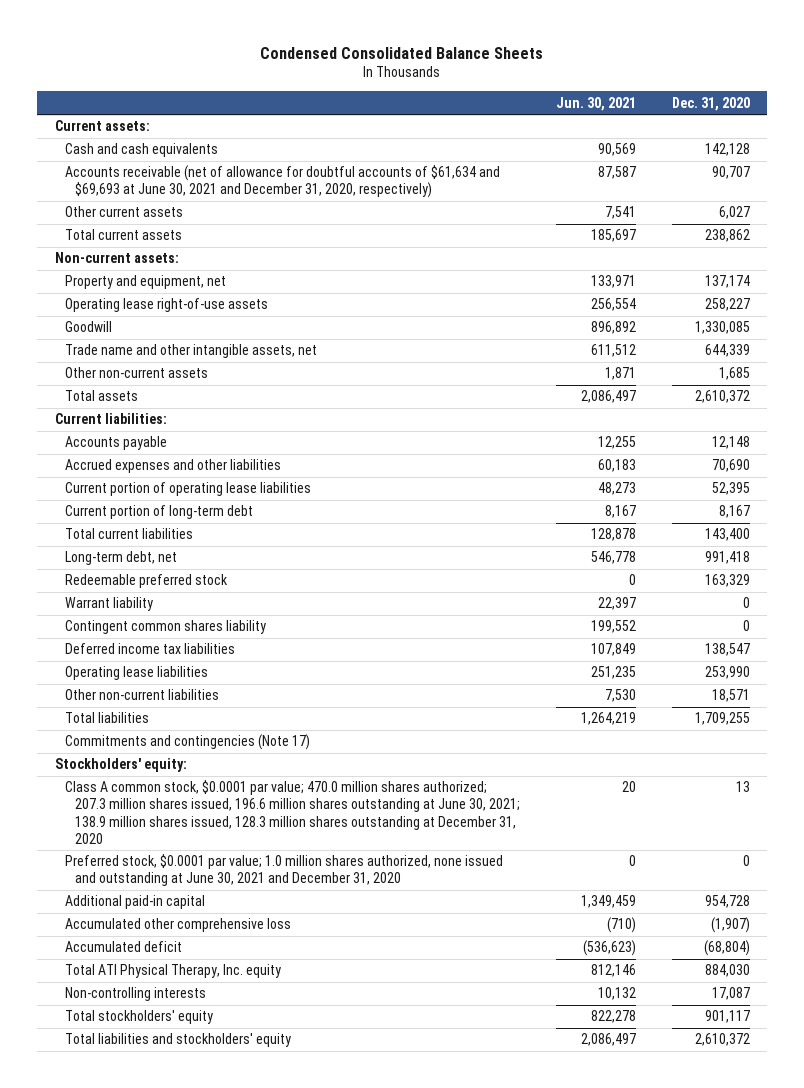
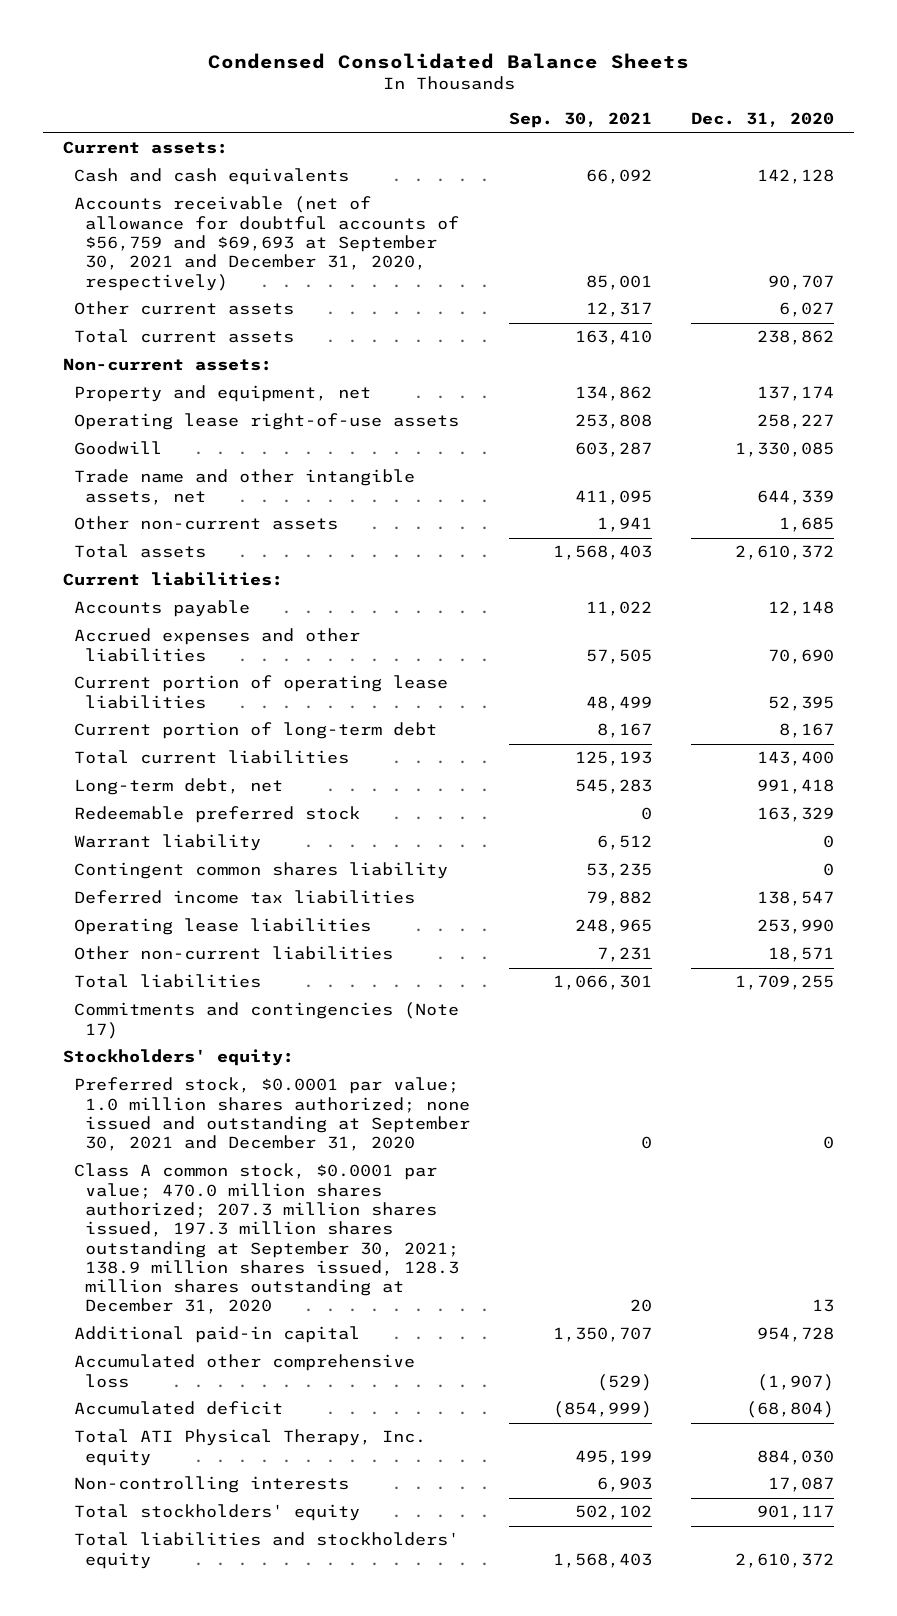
- | Jun. 30, 2021 | Dec. 31, 2020
+ | Sep. 30, 2021 | Dec. 31, 2020
- Accounts receivable (net of allowance for doubtful accounts of $61,634 and $69,693 at June 30, 2021 and December 31, 2020, respectively) | 87,587 | 90,707
+ Accounts receivable (net of allowance for doubtful accounts of $56,759 and $69,693 at September 30, 2021 and December 31, 2020, respectively) | 85,001 | 90,707
- Class A common stock, $0.0001 par value; 470.0 million shares authorized; 207.3 million shares issued, 196.6 million shares outstanding at June 30, 2021; 138.9 million shares issued, 128.3 million shares outstanding at December 31, 2020 | 20 | 13
- Preferred stock, $0.0001 par value; 1.0 million shares authorized, none issued and outstanding at June 30, 2021 and December 31, 2020 | 0 | 0
+ Preferred stock, $0.0001 par value; 1.0 million shares authorized; none issued and outstanding at September 30, 2021 and December 31, 2020 | 0 | 0
+ Class A common stock, $0.0001 par value; 470.0 million shares authorized; 207.3 million shares issued, 197.3 million shares outstanding at September 30, 2021; 138.9 million shares issued, 128.3 million shares outstanding at December 31, 2020 | 20 | 13

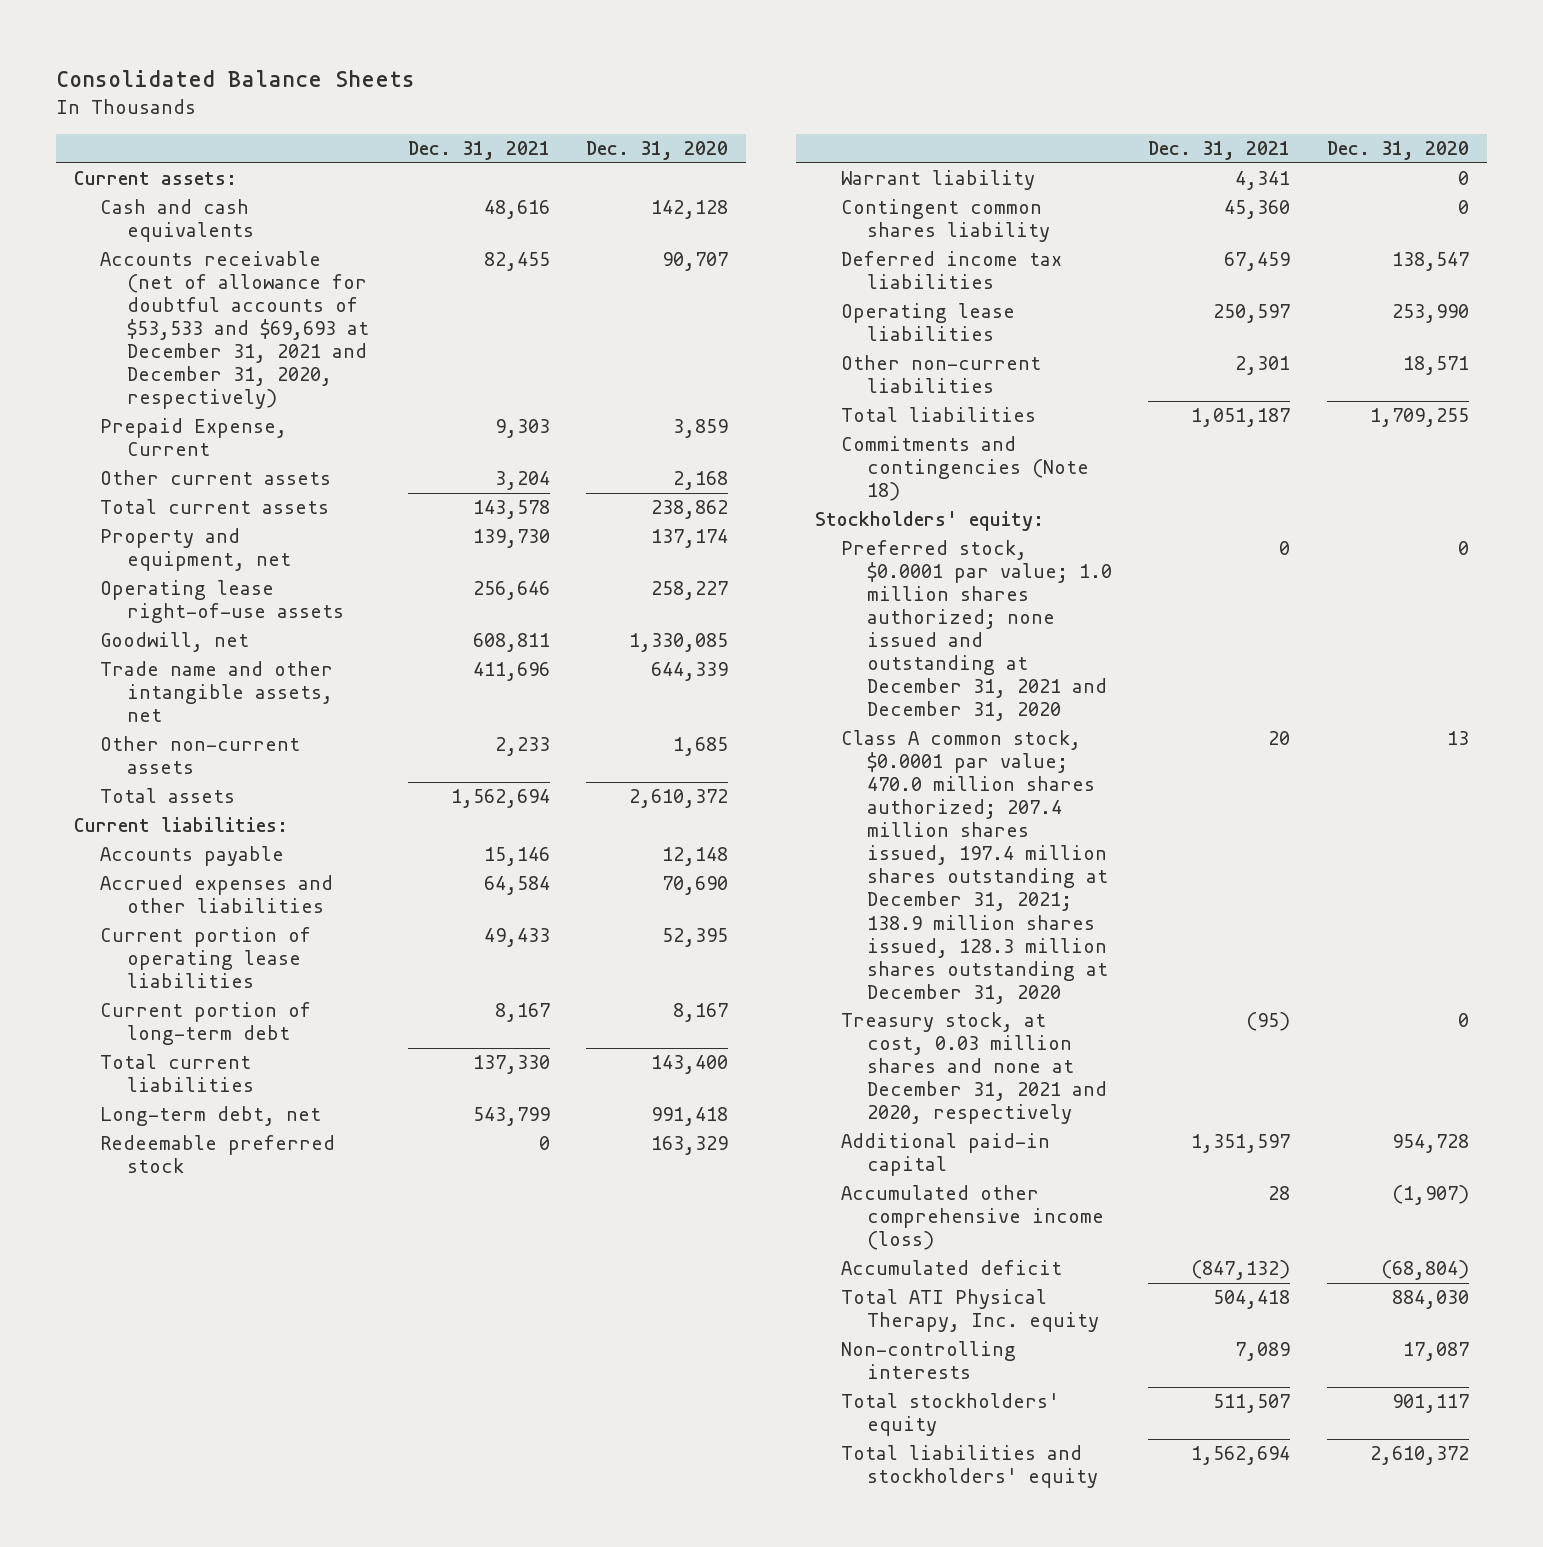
- Condensed Consolidated Balance Sheets
+ Consolidated Balance Sheets
- | Sep. 30, 2021 | Dec. 31, 2020
+ | Dec. 31, 2021 | Dec. 31, 2020
- Accounts receivable (net of allowance for doubtful accounts of $56,759 and $69,693 at September 30, 2021 and December 31, 2020, respectively) | 85,001 | 90,707
- Other current assets | 12,317 | 6,027
+ Accounts receivable (net of allowance for doubtful accounts of $53,533 and $69,693 at December 31, 2021 and December 31, 2020, respectively) | 82,455 | 90,707
+ Prepaid Expense, Current | 9,303 | 3,859
+ Other current assets | 3,204 | 2,168
- Non-current assets:
- Goodwill | 603,287 | 1,330,085
+ Goodwill, net | 608,811 | 1,330,085
- Commitments and contingencies (Note 17)
+ Commitments and contingencies (Note 18)
- Preferred stock, $0.0001 par value; 1.0 million shares authorized; none issued and outstanding at September 30, 2021 and December 31, 2020 | 0 | 0
- Class A common stock, $0.0001 par value; 470.0 million shares authorized; 207.3 million shares issued, 197.3 million shares outstanding at September 30, 2021; 138.9 million shares issued, 128.3 million shares outstanding at December 31, 2020 | 20 | 13
+ Preferred stock, $0.0001 par value; 1.0 million shares authorized; none issued and outstanding at December 31, 2021 and December 31, 2020 | 0 | 0
+ Class A common stock, $0.0001 par value; 470.0 million shares authorized; 207.4 million shares issued, 197.4 million shares outstanding at December 31, 2021; 138.9 million shares issued, 128.3 million shares outstanding at December 31, 2020 | 20 | 13
+ Treasury stock, at cost, 0.03 million shares and none at December 31, 2021 and 2020, respectively | (95) | 0
- Accumulated other comprehensive loss | (529) | (1,907)
+ Accumulated other comprehensive income (loss) | 28 | (1,907)

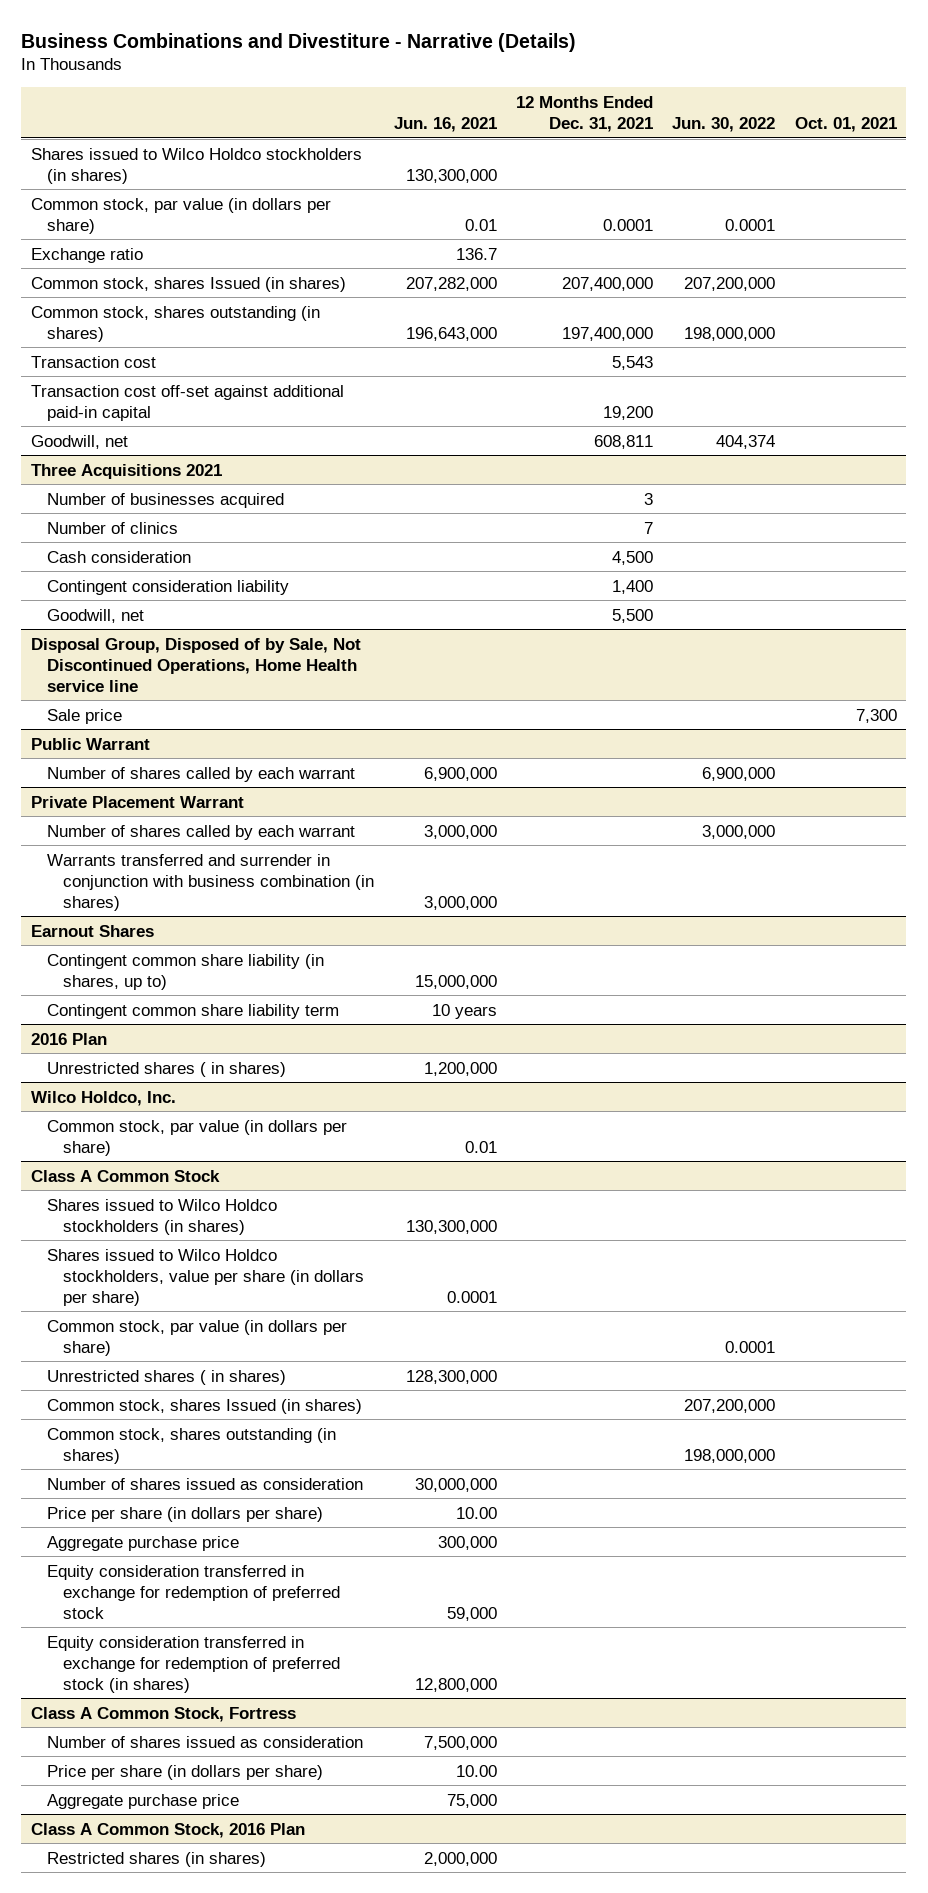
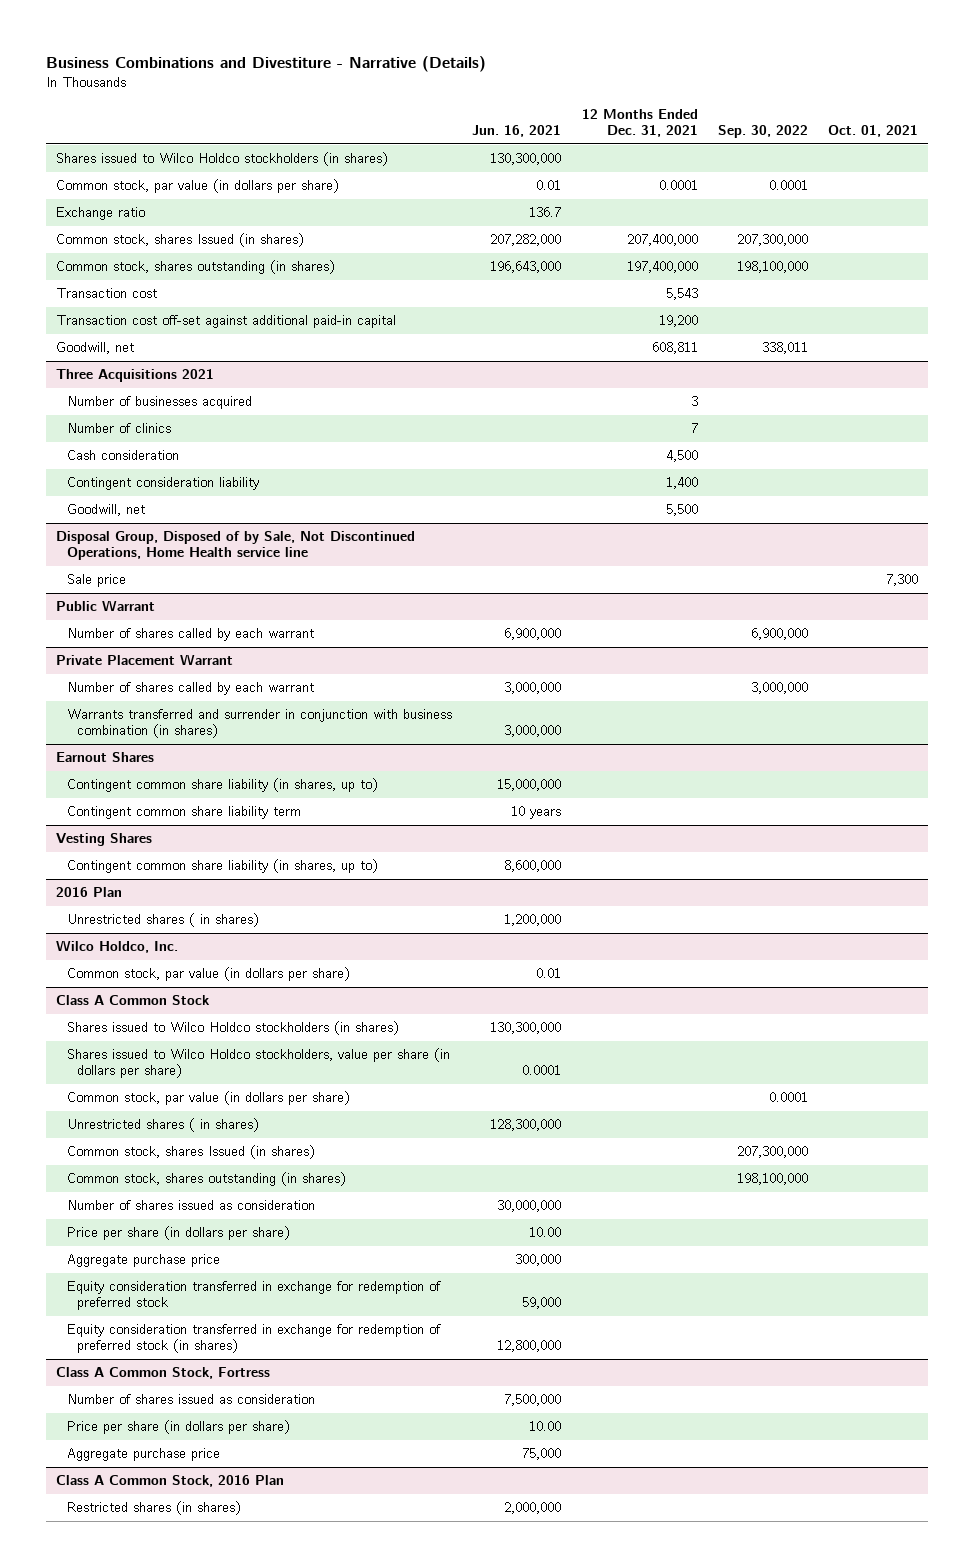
- | Jun. 16, 2021 | 12 Months Ended Dec. 31, 2021 | Jun. 30, 2022 | Oct. 01, 2021
+ | Jun. 16, 2021 | 12 Months Ended Dec. 31, 2021 | Sep. 30, 2022 | Oct. 01, 2021
+ Vesting Shares
+ Contingent common share liability (in shares, up to) | 8,600,000 | | |

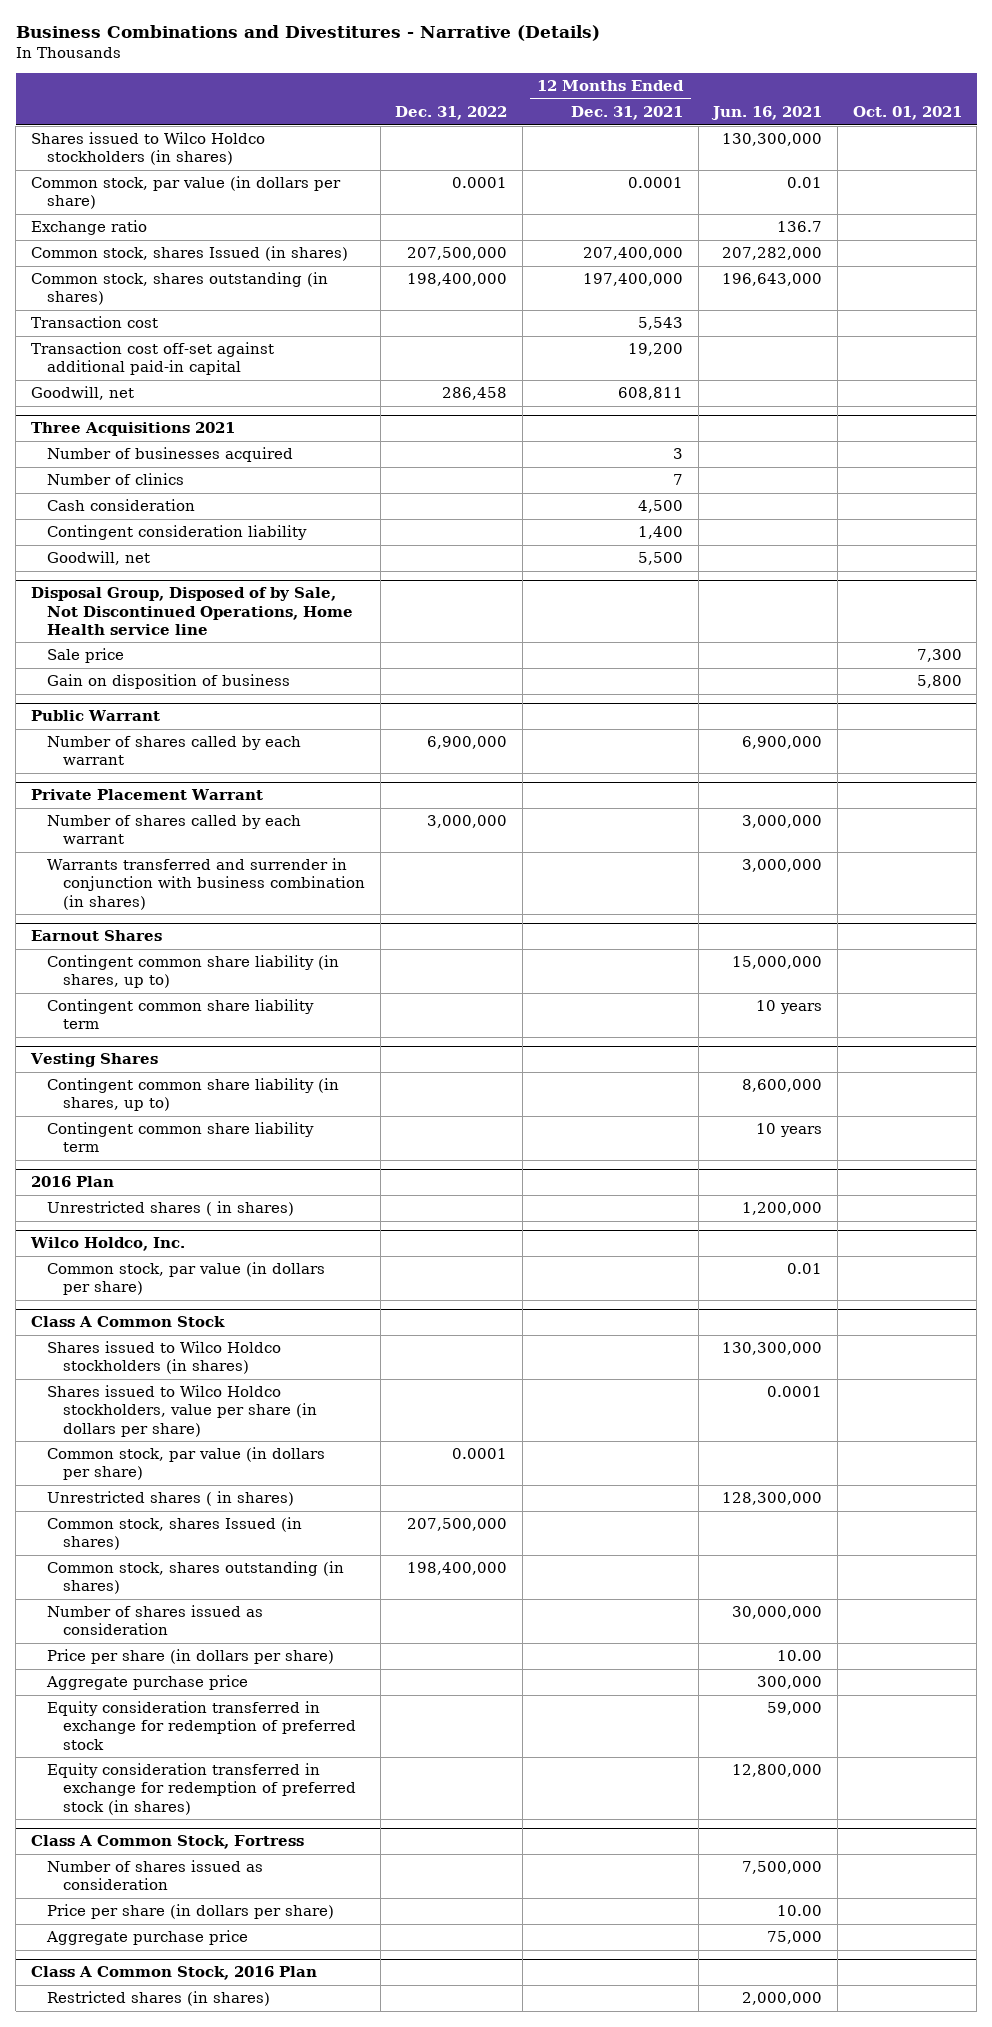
- Business Combinations and Divestiture - Narrative (Details)
+ Business Combinations and Divestitures - Narrative (Details)
- | Jun. 16, 2021 | 12 Months Ended Dec. 31, 2021 | Sep. 30, 2022 | Oct. 01, 2021
+ | Dec. 31, 2022 | 12 Months Ended Dec. 31, 2021 | Jun. 16, 2021 | Oct. 01, 2021
@ Disposal Group, Disposed of by Sale, Not Discontinued Operations, Home Health service line
+ Gain on disposition of business | | | | 5,800
@ Vesting Shares
+ Contingent common share liability term | | | 10 years |

